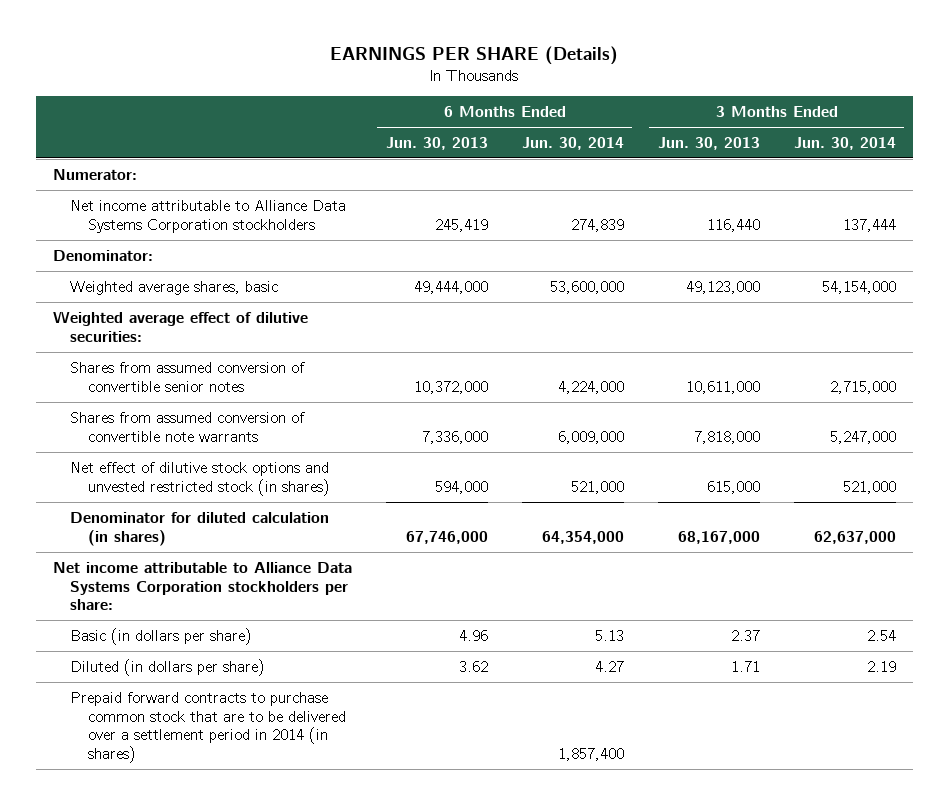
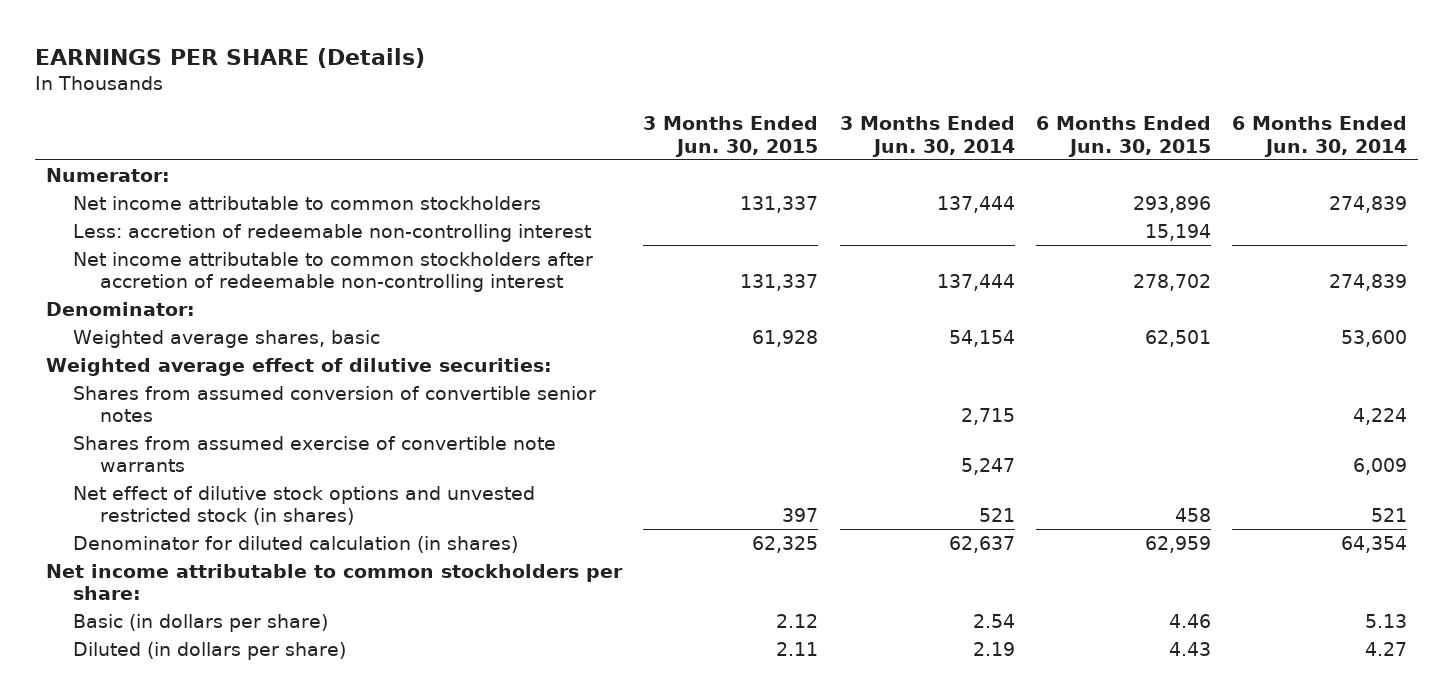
- | 6 Months Ended Jun. 30, 2013 | 6 Months Ended Jun. 30, 2014 | 3 Months Ended Jun. 30, 2013 | 3 Months Ended Jun. 30, 2014
+ | 3 Months Ended Jun. 30, 2015 | 3 Months Ended Jun. 30, 2014 | 6 Months Ended Jun. 30, 2015 | 6 Months Ended Jun. 30, 2014
- Net income attributable to Alliance Data Systems Corporation stockholders | 245,419 | 274,839 | 116,440 | 137,444
+ Net income attributable to common stockholders | 131,337 | 137,444 | 293,896 | 274,839
+ Less: accretion of redeemable non-controlling interest | | | 15,194 |
+ Net income attributable to common stockholders after accretion of redeemable non-controlling interest | 131,337 | 137,444 | 278,702 | 274,839
- Weighted average shares, basic | 49,444,000 | 53,600,000 | 49,123,000 | 54,154,000
+ Weighted average shares, basic | 61,928 | 54,154 | 62,501 | 53,600
- Shares from assumed conversion of convertible senior notes | 10,372,000 | 4,224,000 | 10,611,000 | 2,715,000
- Shares from assumed conversion of convertible note warrants | 7,336,000 | 6,009,000 | 7,818,000 | 5,247,000
- Net effect of dilutive stock options and unvested restricted stock (in shares) | 594,000 | 521,000 | 615,000 | 521,000
- Denominator for diluted calculation (in shares) | 67,746,000 | 64,354,000 | 68,167,000 | 62,637,000
- Net income attributable to Alliance Data Systems Corporation stockholders per share:
+ Shares from assumed conversion of convertible senior notes | | 2,715 | | 4,224
+ Shares from assumed exercise of convertible note warrants | | 5,247 | | 6,009
+ Net effect of dilutive stock options and unvested restricted stock (in shares) | 397 | 521 | 458 | 521
+ Denominator for diluted calculation (in shares) | 62,325 | 62,637 | 62,959 | 64,354
+ Net income attributable to common stockholders per share:
- Prepaid forward contracts to purchase common stock that are to be delivered over a settlement period in 2014 (in shares) | | 1,857,400 | |

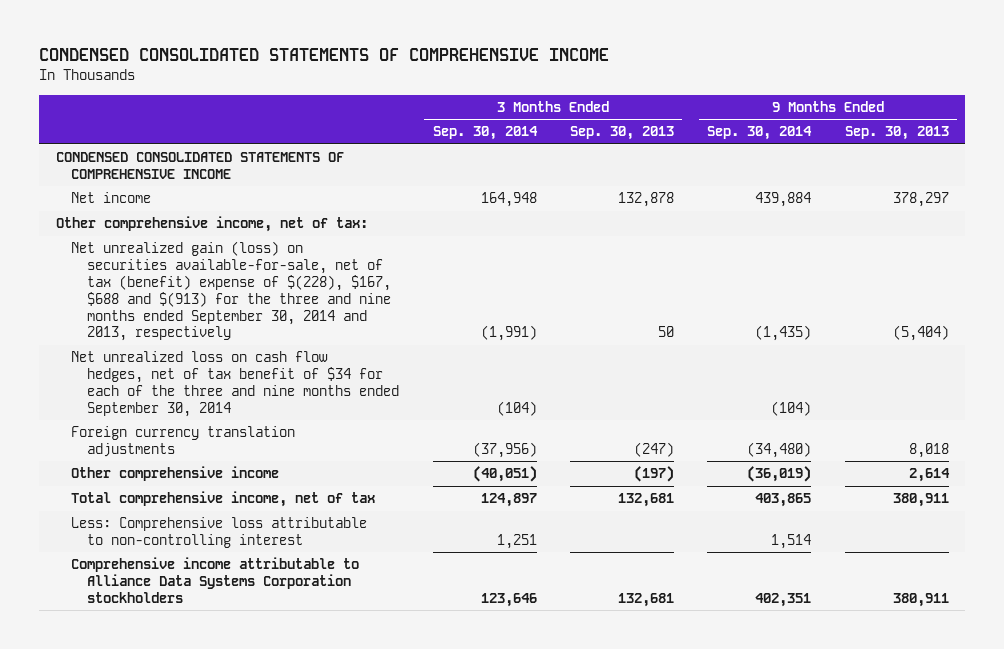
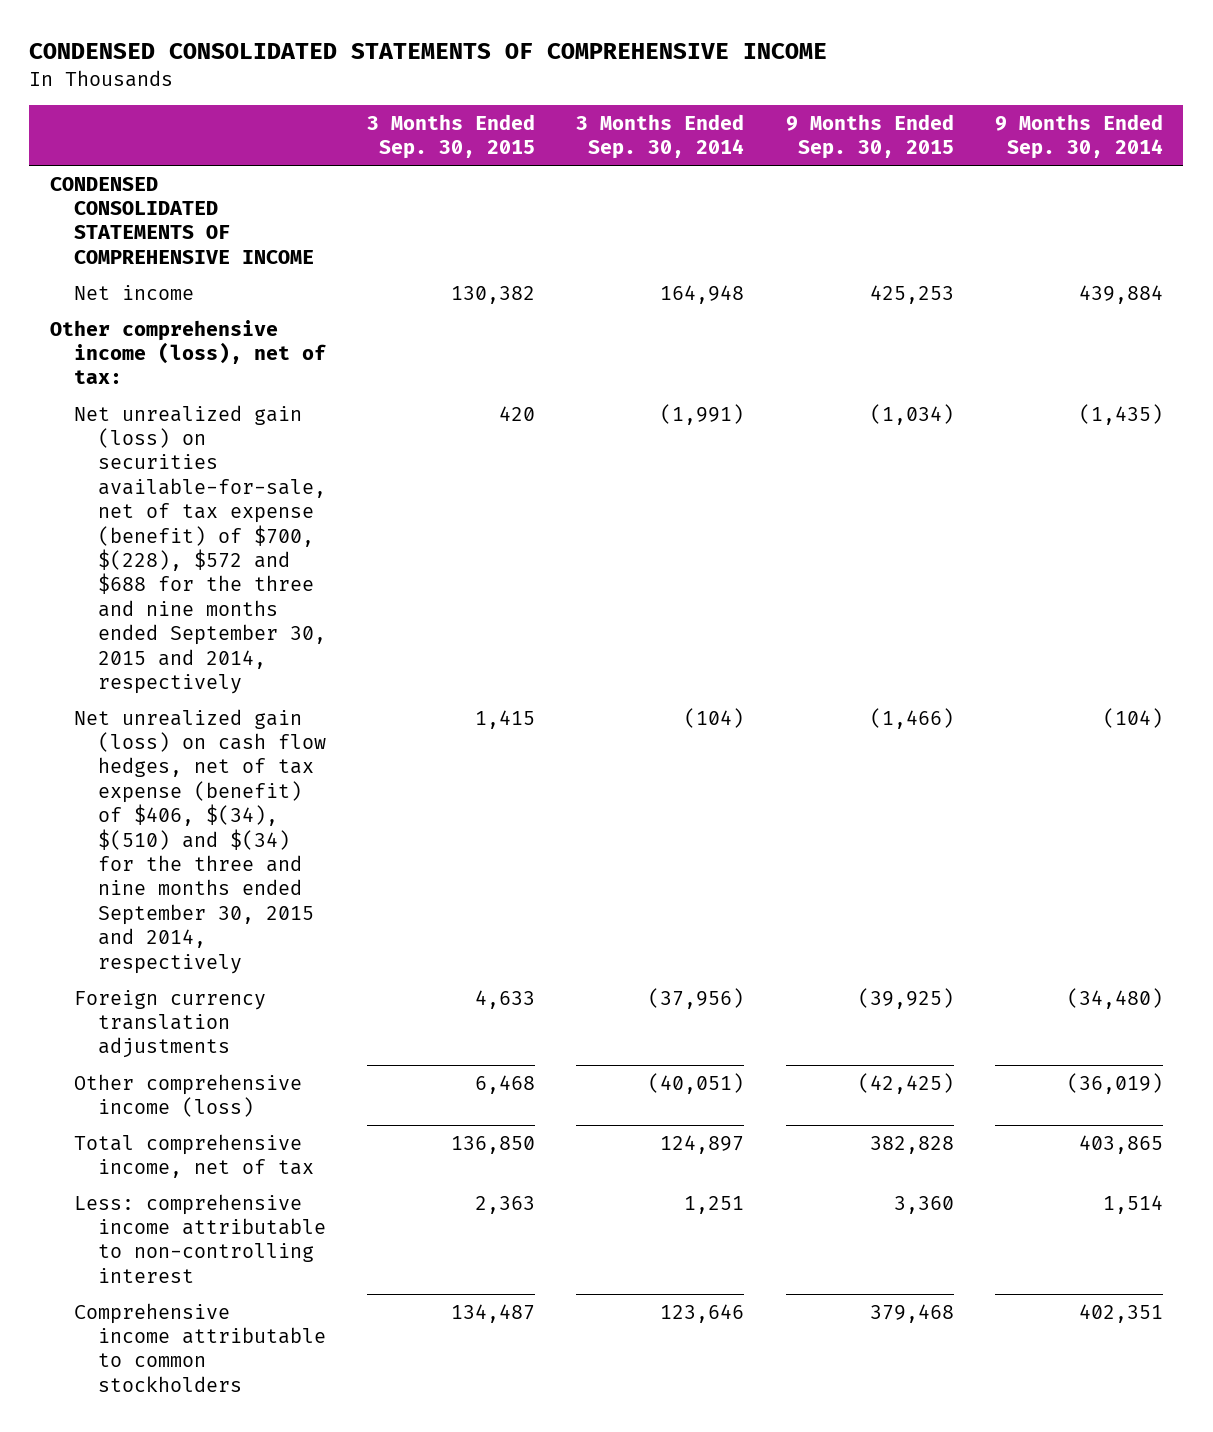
- | 3 Months Ended Sep. 30, 2014 | 3 Months Ended Sep. 30, 2013 | 9 Months Ended Sep. 30, 2014 | 9 Months Ended Sep. 30, 2013
+ | 3 Months Ended Sep. 30, 2015 | 3 Months Ended Sep. 30, 2014 | 9 Months Ended Sep. 30, 2015 | 9 Months Ended Sep. 30, 2014
- Other comprehensive income, net of tax:
- Net unrealized gain (loss) on securities available-for-sale, net of tax (benefit) expense of $(228), $167, $688 and $(913) for the three and nine months ended September 30, 2014 and 2013, respectively | (1,991) | 50 | (1,435) | (5,404)
- Net unrealized loss on cash flow hedges, net of tax benefit of $34 for each of the three and nine months ended September 30, 2014 | (104) | | (104) |
+ Other comprehensive income (loss), net of tax:
+ Net unrealized gain (loss) on securities available-for-sale, net of tax expense (benefit) of $700, $(228), $572 and $688 for the three and nine months ended September 30, 2015 and 2014, respectively | 420 | (1,991) | (1,034) | (1,435)
+ Net unrealized gain (loss) on cash flow hedges, net of tax expense (benefit) of $406, $(34), $(510) and $(34) for the three and nine months ended September 30, 2015 and 2014, respectively | 1,415 | (104) | (1,466) | (104)
- Other comprehensive income | (40,051) | (197) | (36,019) | 2,614
+ Other comprehensive income (loss) | 6,468 | (40,051) | (42,425) | (36,019)
- Less: Comprehensive loss attributable to non-controlling interest | 1,251 | | 1,514 |
- Comprehensive income attributable to Alliance Data Systems Corporation stockholders | 123,646 | 132,681 | 402,351 | 380,911
+ Less: comprehensive income attributable to non-controlling interest | 2,363 | 1,251 | 3,360 | 1,514
+ Comprehensive income attributable to common stockholders | 134,487 | 123,646 | 379,468 | 402,351

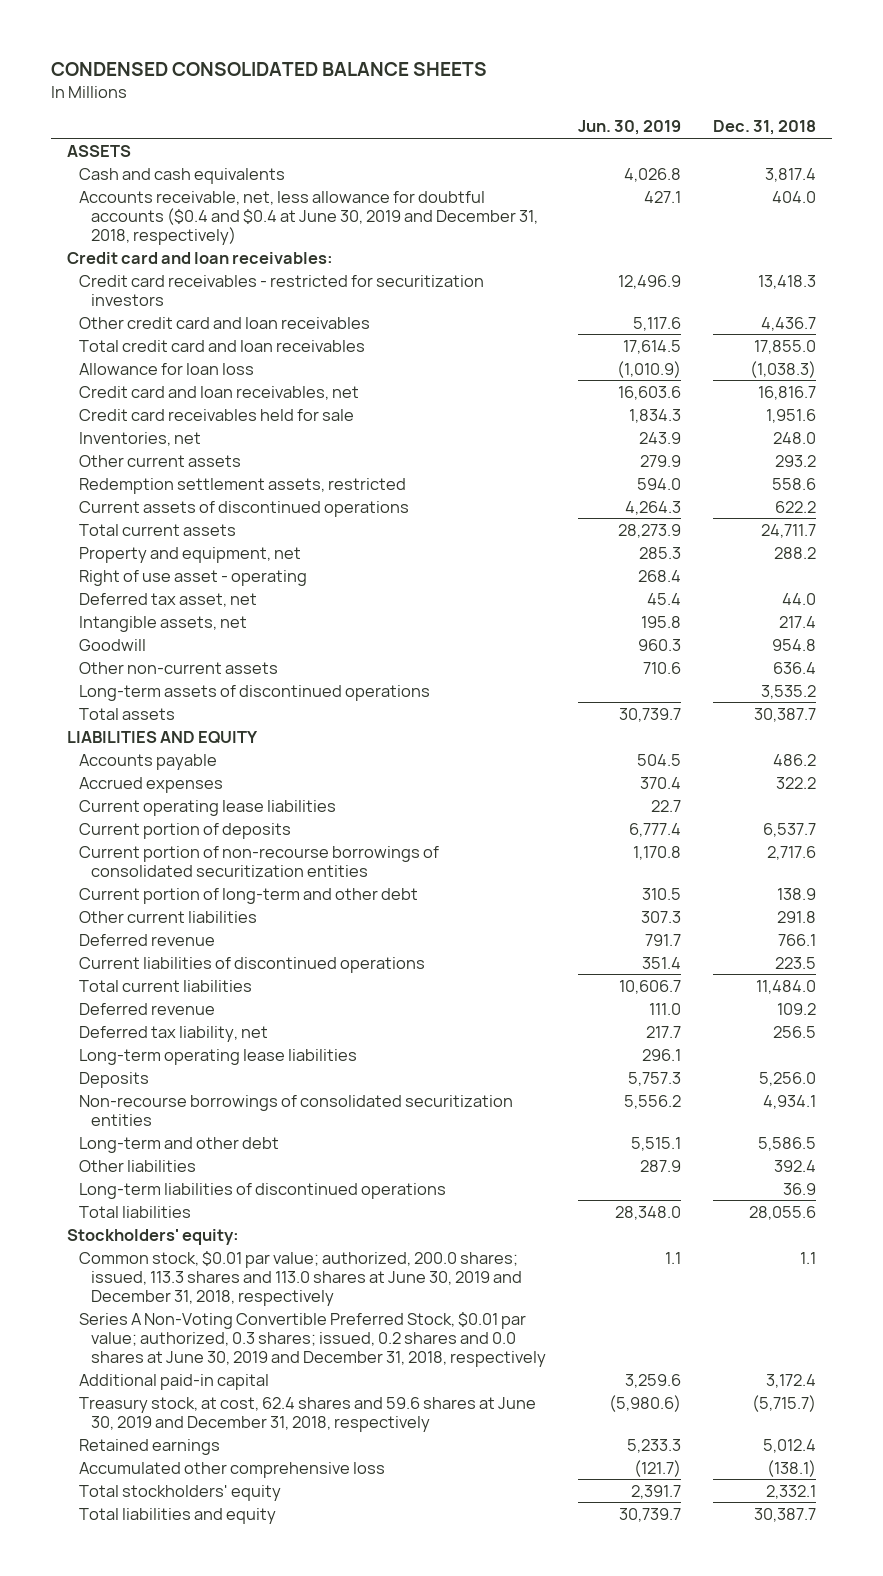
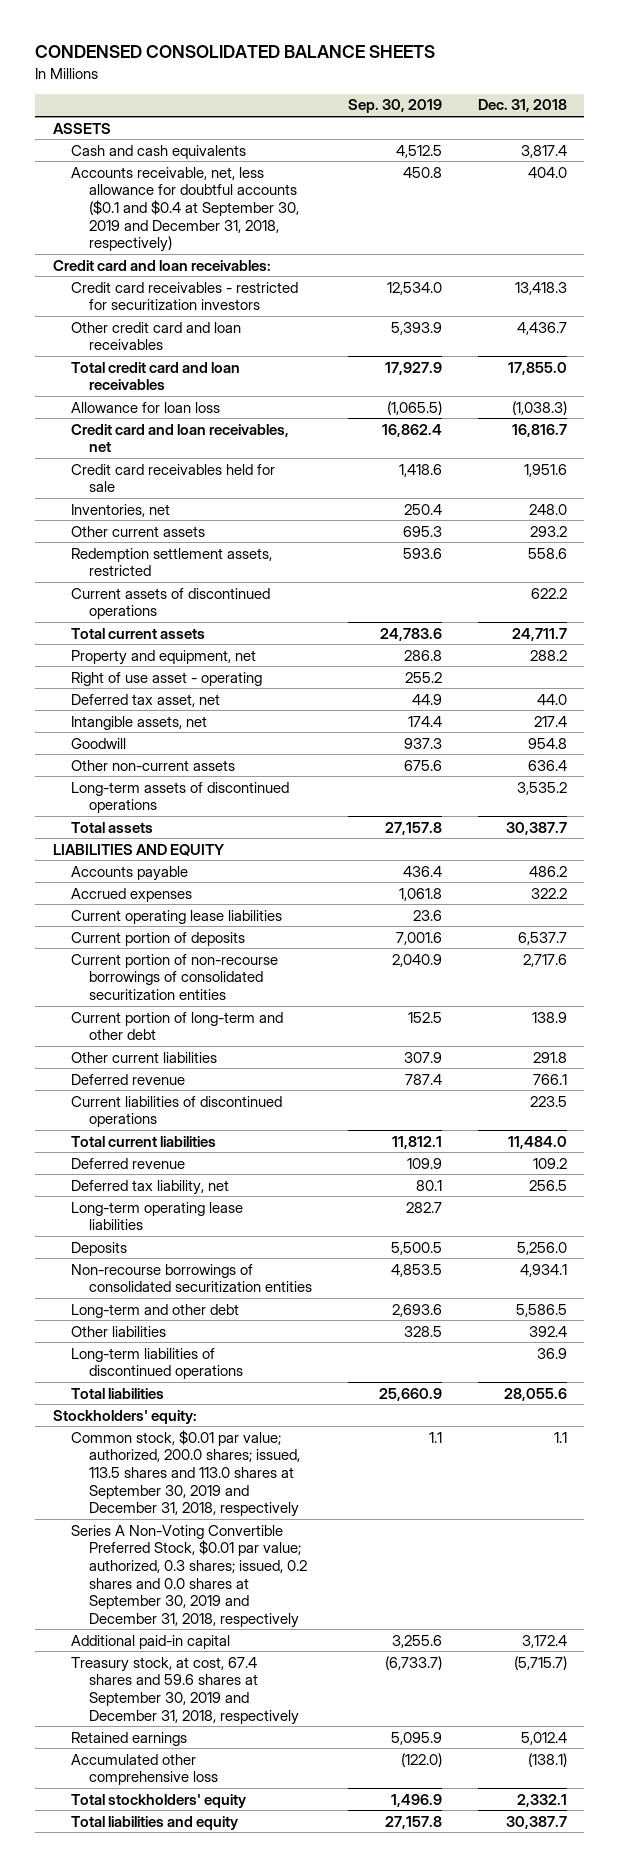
- | Jun. 30, 2019 | Dec. 31, 2018
+ | Sep. 30, 2019 | Dec. 31, 2018
- Accounts receivable, net, less allowance for doubtful accounts ($0.4 and $0.4 at June 30, 2019 and December 31, 2018, respectively) | 427.1 | 404.0
+ Accounts receivable, net, less allowance for doubtful accounts ($0.1 and $0.4 at September 30, 2019 and December 31, 2018, respectively) | 450.8 | 404.0
- Common stock, $0.01 par value; authorized, 200.0 shares; issued, 113.3 shares and 113.0 shares at June 30, 2019 and December 31, 2018, respectively | 1.1 | 1.1
- Series A Non-Voting Convertible Preferred Stock, $0.01 par value; authorized, 0.3 shares; issued, 0.2 shares and 0.0 shares at June 30, 2019 and December 31, 2018, respectively
+ Common stock, $0.01 par value; authorized, 200.0 shares; issued, 113.5 shares and 113.0 shares at September 30, 2019 and December 31, 2018, respectively | 1.1 | 1.1
+ Series A Non-Voting Convertible Preferred Stock, $0.01 par value; authorized, 0.3 shares; issued, 0.2 shares and 0.0 shares at September 30, 2019 and December 31, 2018, respectively
- Treasury stock, at cost, 62.4 shares and 59.6 shares at June 30, 2019 and December 31, 2018, respectively | (5,980.6) | (5,715.7)
+ Treasury stock, at cost, 67.4 shares and 59.6 shares at September 30, 2019 and December 31, 2018, respectively | (6,733.7) | (5,715.7)

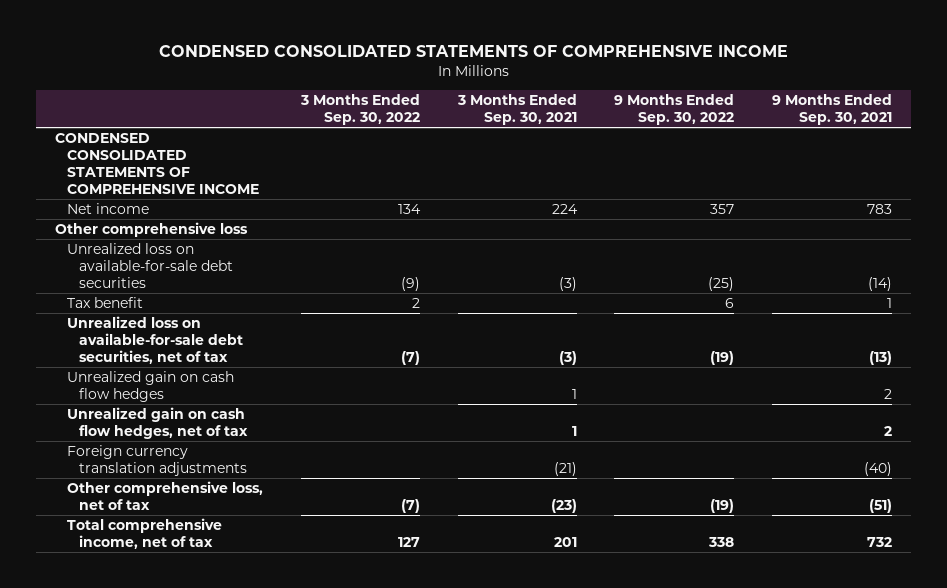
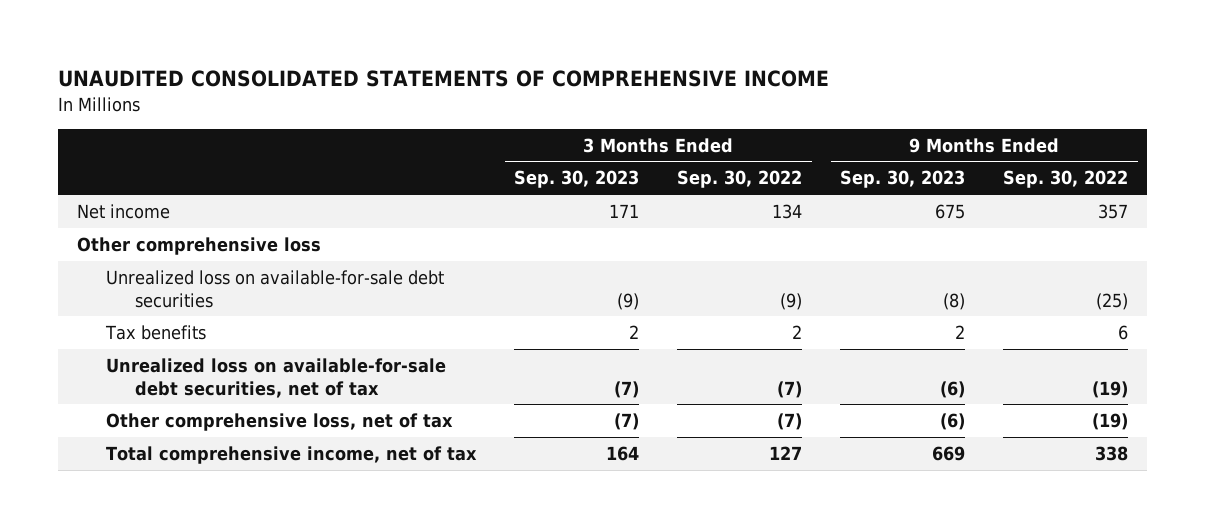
- CONDENSED CONSOLIDATED STATEMENTS OF COMPREHENSIVE INCOME
+ UNAUDITED CONSOLIDATED STATEMENTS OF COMPREHENSIVE INCOME
- | 3 Months Ended Sep. 30, 2022 | 3 Months Ended Sep. 30, 2021 | 9 Months Ended Sep. 30, 2022 | 9 Months Ended Sep. 30, 2021
+ | 3 Months Ended Sep. 30, 2023 | 3 Months Ended Sep. 30, 2022 | 9 Months Ended Sep. 30, 2023 | 9 Months Ended Sep. 30, 2022
- CONDENSED CONSOLIDATED STATEMENTS OF COMPREHENSIVE INCOME
- Tax benefit | 2 | | 6 | 1
+ Tax benefits | 2 | 2 | 2 | 6
- Unrealized gain on cash flow hedges | | 1 | | 2
- Unrealized gain on cash flow hedges, net of tax | | 1 | | 2
- Foreign currency translation adjustments | | (21) | | (40)

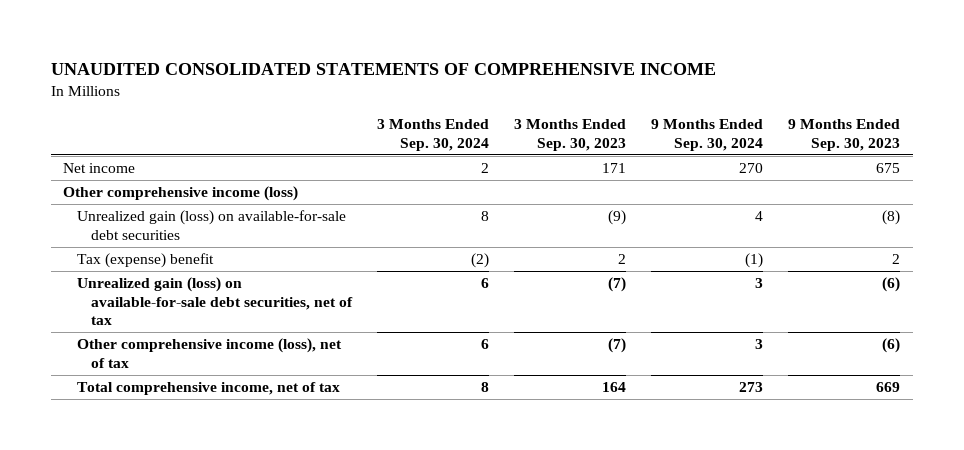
- | 3 Months Ended Sep. 30, 2023 | 3 Months Ended Sep. 30, 2022 | 9 Months Ended Sep. 30, 2023 | 9 Months Ended Sep. 30, 2022
+ | 3 Months Ended Sep. 30, 2024 | 3 Months Ended Sep. 30, 2023 | 9 Months Ended Sep. 30, 2024 | 9 Months Ended Sep. 30, 2023
- Other comprehensive loss
- Unrealized loss on available-for-sale debt securities | (9) | (9) | (8) | (25)
- Tax benefits | 2 | 2 | 2 | 6
- Unrealized loss on available-for-sale debt securities, net of tax | (7) | (7) | (6) | (19)
- Other comprehensive loss, net of tax | (7) | (7) | (6) | (19)
+ Other comprehensive income (loss)
+ Unrealized gain (loss) on available-for-sale debt securities | 8 | (9) | 4 | (8)
+ Tax (expense) benefit | (2) | 2 | (1) | 2
+ Unrealized gain (loss) on available-for-sale debt securities, net of tax | 6 | (7) | 3 | (6)
+ Other comprehensive income (loss), net of tax | 6 | (7) | 3 | (6)

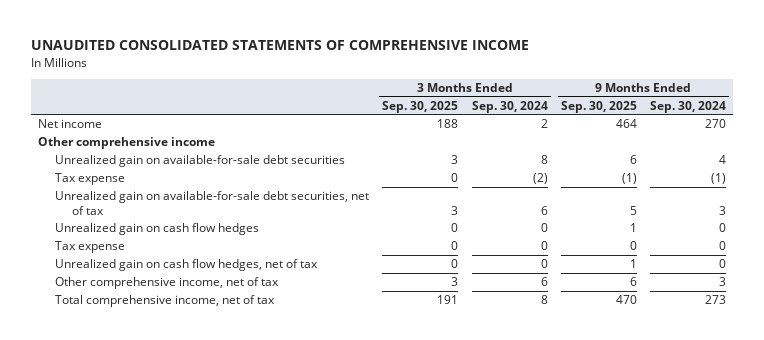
- | 3 Months Ended Sep. 30, 2024 | 3 Months Ended Sep. 30, 2023 | 9 Months Ended Sep. 30, 2024 | 9 Months Ended Sep. 30, 2023
+ | 3 Months Ended Sep. 30, 2025 | 3 Months Ended Sep. 30, 2024 | 9 Months Ended Sep. 30, 2025 | 9 Months Ended Sep. 30, 2024
- Other comprehensive income (loss)
- Unrealized gain (loss) on available-for-sale debt securities | 8 | (9) | 4 | (8)
- Tax (expense) benefit | (2) | 2 | (1) | 2
- Unrealized gain (loss) on available-for-sale debt securities, net of tax | 6 | (7) | 3 | (6)
- Other comprehensive income (loss), net of tax | 6 | (7) | 3 | (6)
+ Other comprehensive income
+ Unrealized gain on available-for-sale debt securities | 3 | 8 | 6 | 4
+ Tax expense | 0 | (2) | (1) | (1)
+ Unrealized gain on available-for-sale debt securities, net of tax | 3 | 6 | 5 | 3
+ Unrealized gain on cash flow hedges | 0 | 0 | 1 | 0
+ Tax expense | 0 | 0 | 0 | 0
+ Unrealized gain on cash flow hedges, net of tax | 0 | 0 | 1 | 0
+ Other comprehensive income, net of tax | 3 | 6 | 6 | 3

